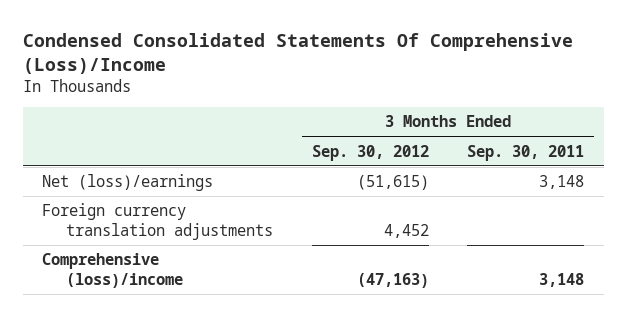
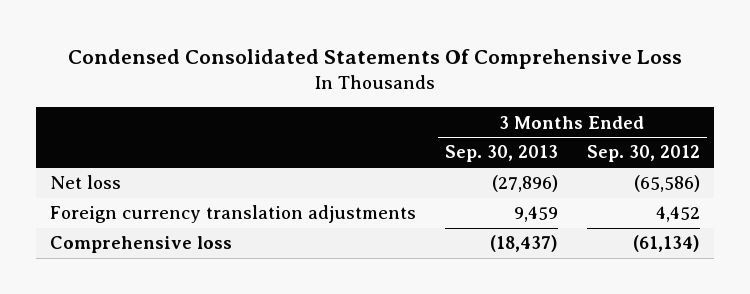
- Condensed Consolidated Statements Of Comprehensive (Loss)/Income
+ Condensed Consolidated Statements Of Comprehensive Loss
- | 3 Months Ended Sep. 30, 2012 | 3 Months Ended Sep. 30, 2011
+ | 3 Months Ended Sep. 30, 2013 | 3 Months Ended Sep. 30, 2012
- Net (loss)/earnings | (51,615) | 3,148
+ Net loss | (27,896) | (65,586)
- Comprehensive (loss)/income | (47,163) | 3,148
+ Comprehensive loss | (18,437) | (61,134)

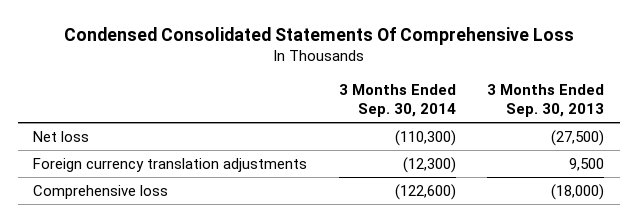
- | 3 Months Ended Sep. 30, 2013 | 3 Months Ended Sep. 30, 2012
+ | 3 Months Ended Sep. 30, 2014 | 3 Months Ended Sep. 30, 2013
- Net loss | (27,896) | (65,586)
- Foreign currency translation adjustments | 9,459 | 4,452
- Comprehensive loss | (18,437) | (61,134)
+ Net loss | (110,300) | (27,500)
+ Foreign currency translation adjustments | (12,300) | 9,500
+ Comprehensive loss | (122,600) | (18,000)

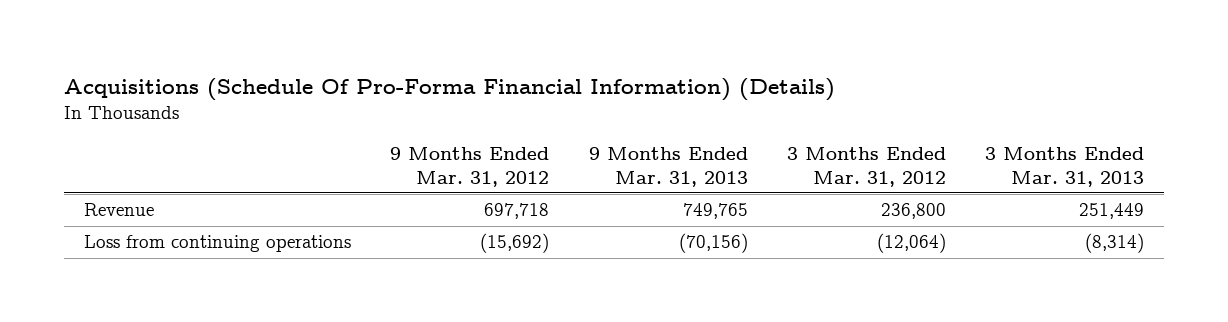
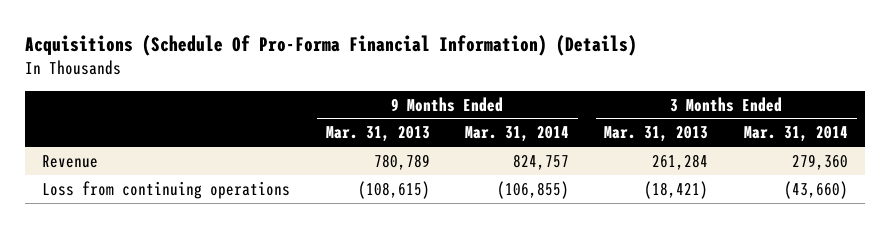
- | 9 Months Ended Mar. 31, 2012 | 9 Months Ended Mar. 31, 2013 | 3 Months Ended Mar. 31, 2012 | 3 Months Ended Mar. 31, 2013
+ | 9 Months Ended Mar. 31, 2013 | 9 Months Ended Mar. 31, 2014 | 3 Months Ended Mar. 31, 2013 | 3 Months Ended Mar. 31, 2014
- Revenue | 697,718 | 749,765 | 236,800 | 251,449
- Loss from continuing operations | (15,692) | (70,156) | (12,064) | (8,314)
+ Revenue | 780,789 | 824,757 | 261,284 | 279,360
+ Loss from continuing operations | (108,615) | (106,855) | (18,421) | (43,660)

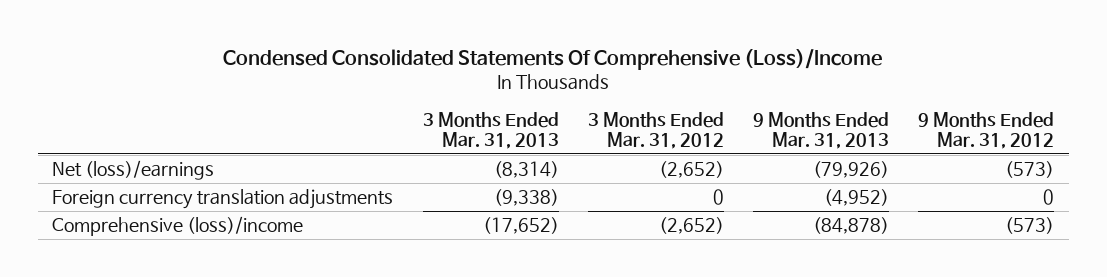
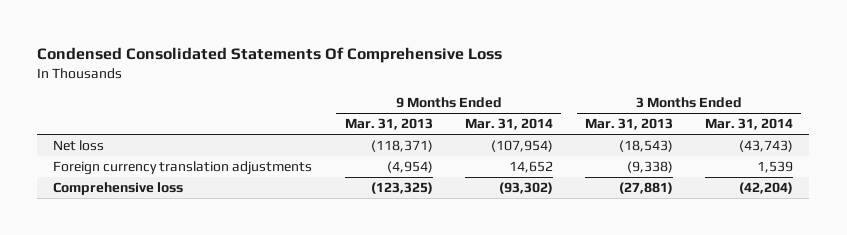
- Condensed Consolidated Statements Of Comprehensive (Loss)/Income
+ Condensed Consolidated Statements Of Comprehensive Loss
- | 3 Months Ended Mar. 31, 2013 | 3 Months Ended Mar. 31, 2012 | 9 Months Ended Mar. 31, 2013 | 9 Months Ended Mar. 31, 2012
+ | 9 Months Ended Mar. 31, 2013 | 9 Months Ended Mar. 31, 2014 | 3 Months Ended Mar. 31, 2013 | 3 Months Ended Mar. 31, 2014
- Net (loss)/earnings | (8,314) | (2,652) | (79,926) | (573)
- Foreign currency translation adjustments | (9,338) | 0 | (4,952) | 0
- Comprehensive (loss)/income | (17,652) | (2,652) | (84,878) | (573)
+ Net loss | (118,371) | (107,954) | (18,543) | (43,743)
+ Foreign currency translation adjustments | (4,954) | 14,652 | (9,338) | 1,539
+ Comprehensive loss | (123,325) | (93,302) | (27,881) | (42,204)

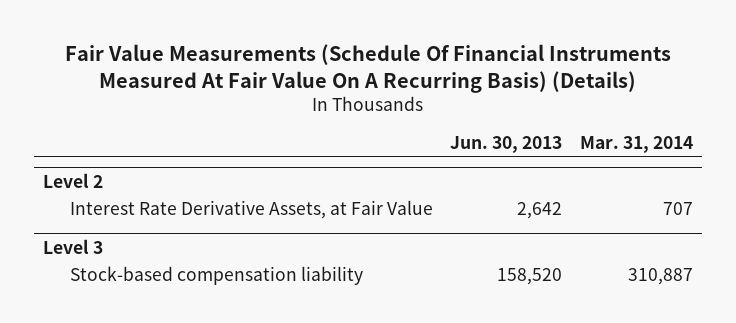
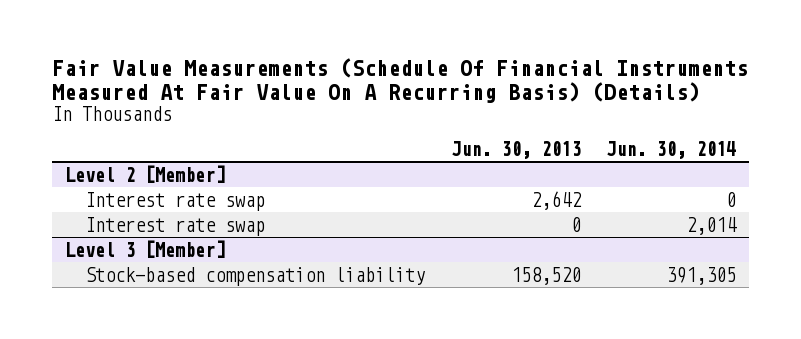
- | Jun. 30, 2013 | Mar. 31, 2014
+ | Jun. 30, 2013 | Jun. 30, 2014
- Level 2
- Interest Rate Derivative Assets, at Fair Value | 2,642 | 707
- Level 3
+ Level 2 [Member]
+ Interest rate swap | 2,642 | 0
+ Interest rate swap | 0 | 2,014
+ Level 3 [Member]

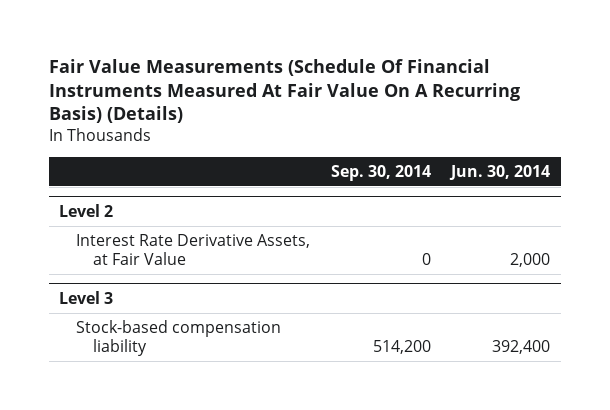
- | Jun. 30, 2013 | Jun. 30, 2014
+ | Sep. 30, 2014 | Jun. 30, 2014
- Level 2 [Member]
- Interest rate swap | 2,642 | 0
- Interest rate swap | 0 | 2,014
- Level 3 [Member]
- Stock-based compensation liability | 158,520 | 391,305
+ Level 2
+ Interest Rate Derivative Assets, at Fair Value | 0 | 2,000
+ Level 3
+ Stock-based compensation liability | 514,200 | 392,400

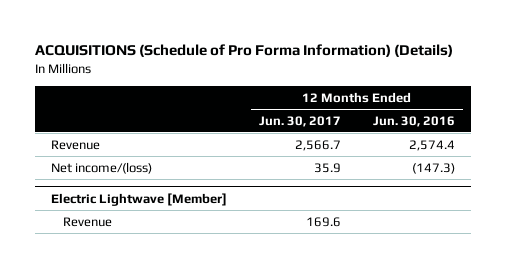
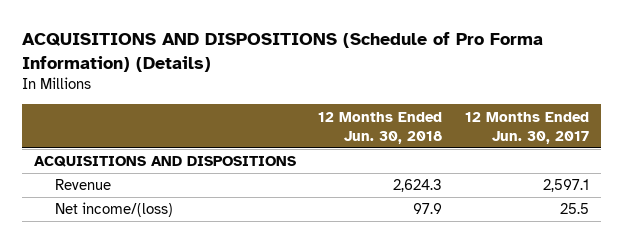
- ACQUISITIONS (Schedule of Pro Forma Information) (Details)
+ ACQUISITIONS AND DISPOSITIONS (Schedule of Pro Forma Information) (Details)
- | 12 Months Ended Jun. 30, 2017 | 12 Months Ended Jun. 30, 2016
+ | 12 Months Ended Jun. 30, 2018 | 12 Months Ended Jun. 30, 2017
- Revenue | 2,566.7 | 2,574.4
- Net income/(loss) | 35.9 | (147.3)
- Electric Lightwave [Member]
- Revenue | 169.6 |
+ ACQUISITIONS AND DISPOSITIONS
+ Revenue | 2,624.3 | 2,597.1
+ Net income/(loss) | 97.9 | 25.5

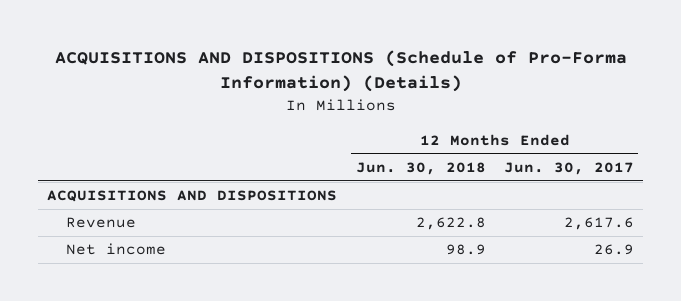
- ACQUISITIONS AND DISPOSITIONS (Schedule of Pro Forma Information) (Details)
+ ACQUISITIONS AND DISPOSITIONS (Schedule of Pro-Forma Information) (Details)
- Revenue | 2,624.3 | 2,597.1
- Net income/(loss) | 97.9 | 25.5
+ Revenue | 2,622.8 | 2,617.6
+ Net income | 98.9 | 26.9

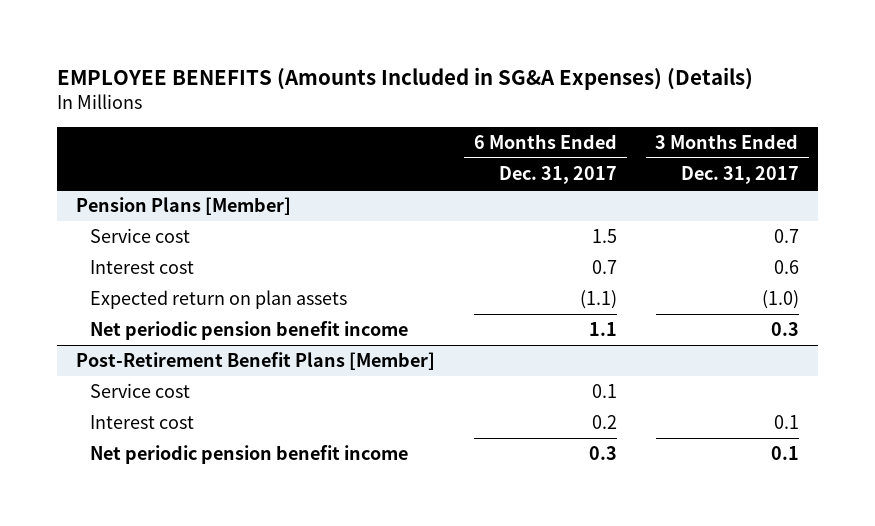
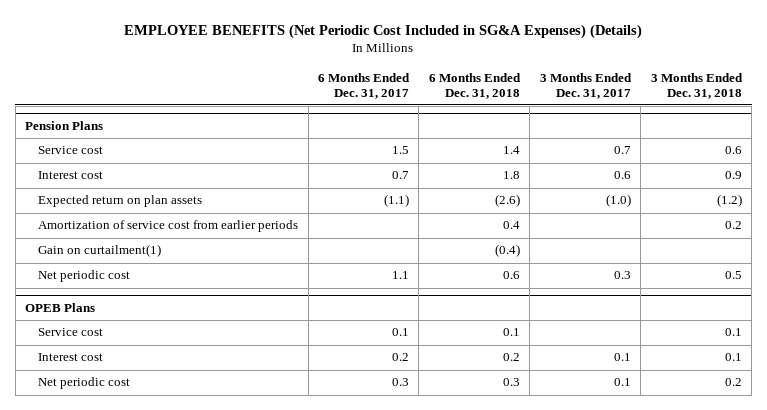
- EMPLOYEE BENEFITS (Amounts Included in SG&A Expenses) (Details)
+ EMPLOYEE BENEFITS (Net Periodic Cost Included in SG&A Expenses) (Details)
- | 6 Months Ended Dec. 31, 2017 | 3 Months Ended Dec. 31, 2017
+ | 6 Months Ended Dec. 31, 2017 | 6 Months Ended Dec. 31, 2018 | 3 Months Ended Dec. 31, 2017 | 3 Months Ended Dec. 31, 2018
- Pension Plans [Member]
+ Pension Plans
- Net periodic pension benefit income | 1.1 | 0.3
- Post-Retirement Benefit Plans [Member]
+ Amortization of service cost from earlier periods | | 0.4 | | 0.2
+ Gain on curtailment(1) | | (0.4) | |
+ Net periodic cost | 1.1 | 0.6 | 0.3 | 0.5
+ OPEB Plans
- Net periodic pension benefit income | 0.3 | 0.1
+ Net periodic cost | 0.3 | 0.3 | 0.1 | 0.2

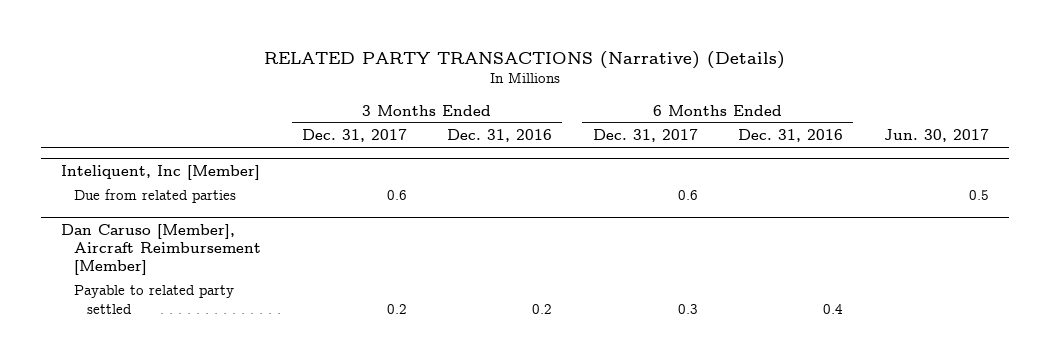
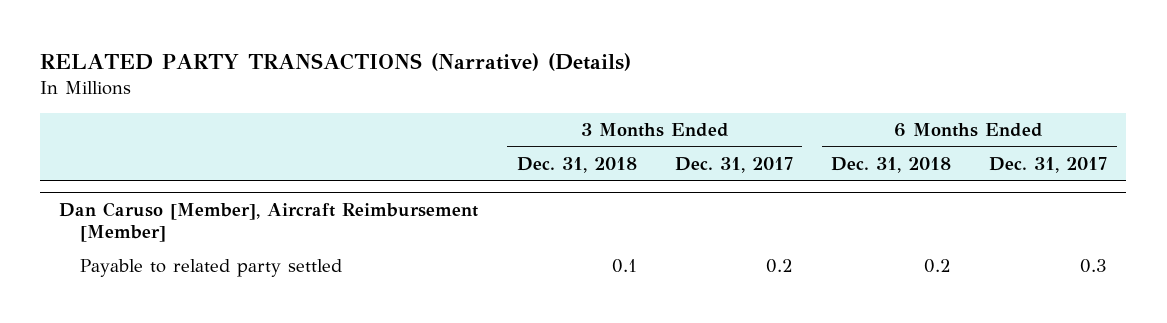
- | 3 Months Ended Dec. 31, 2017 | 3 Months Ended Dec. 31, 2016 | 6 Months Ended Dec. 31, 2017 | 6 Months Ended Dec. 31, 2016 | Jun. 30, 2017
+ | 3 Months Ended Dec. 31, 2018 | 3 Months Ended Dec. 31, 2017 | 6 Months Ended Dec. 31, 2018 | 6 Months Ended Dec. 31, 2017
- Inteliquent, Inc [Member]
- Due from related parties | 0.6 | | 0.6 | | 0.5

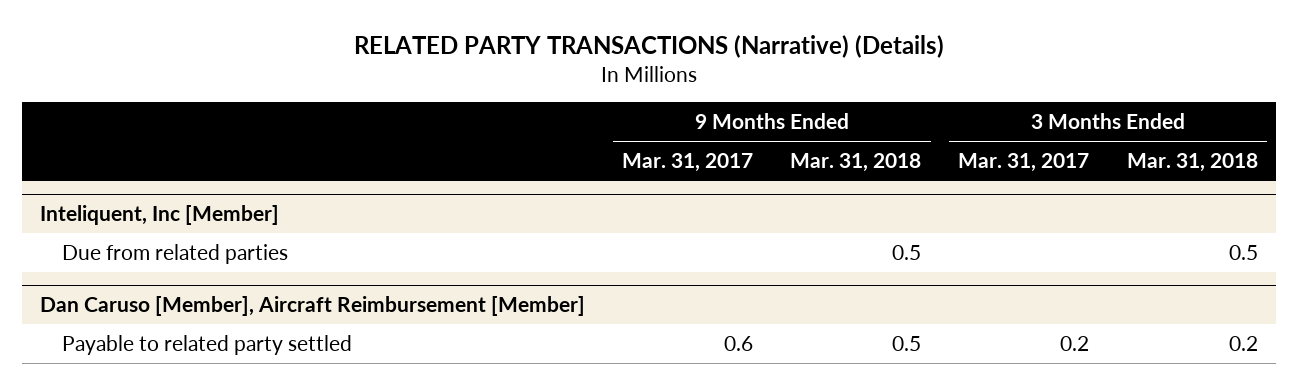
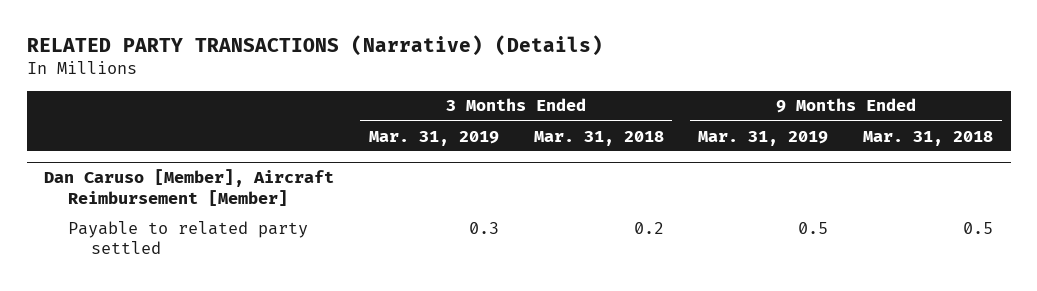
- | 9 Months Ended Mar. 31, 2017 | 9 Months Ended Mar. 31, 2018 | 3 Months Ended Mar. 31, 2017 | 3 Months Ended Mar. 31, 2018
+ | 3 Months Ended Mar. 31, 2019 | 3 Months Ended Mar. 31, 2018 | 9 Months Ended Mar. 31, 2019 | 9 Months Ended Mar. 31, 2018
- Inteliquent, Inc [Member]
- Due from related parties | | 0.5 | | 0.5

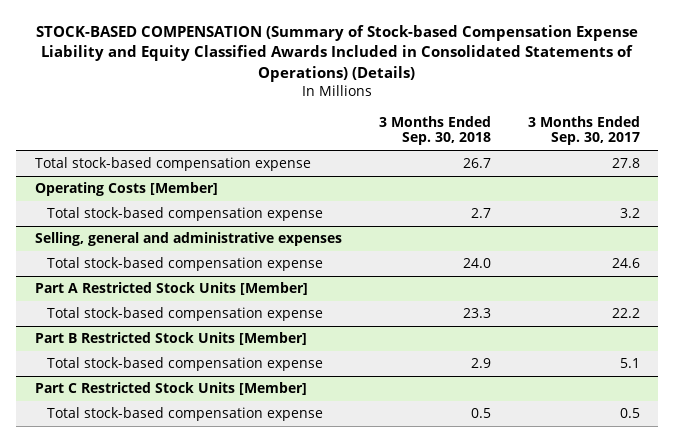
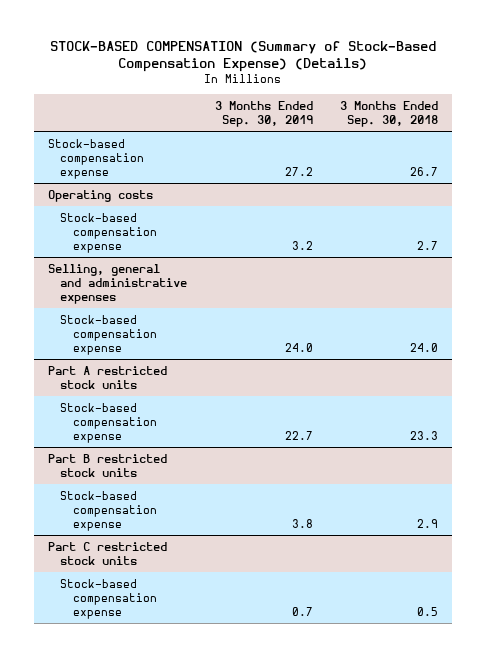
- STOCK-BASED COMPENSATION (Summary of Stock-based Compensation Expense Liability and Equity Classified Awards Included in Consolidated Statements of Operations) (Details)
+ STOCK-BASED COMPENSATION (Summary of Stock-Based Compensation Expense) (Details)
- | 3 Months Ended Sep. 30, 2018 | 3 Months Ended Sep. 30, 2017
+ | 3 Months Ended Sep. 30, 2019 | 3 Months Ended Sep. 30, 2018
- Total stock-based compensation expense | 26.7 | 27.8
- Operating Costs [Member]
- Total stock-based compensation expense | 2.7 | 3.2
+ Stock-based compensation expense | 27.2 | 26.7
+ Operating costs
+ Stock-based compensation expense | 3.2 | 2.7
@ Selling, general and administrative expenses
- Total stock-based compensation expense | 24.0 | 24.6
- Part A Restricted Stock Units [Member]
- Total stock-based compensation expense | 23.3 | 22.2
- Part B Restricted Stock Units [Member]
- Total stock-based compensation expense | 2.9 | 5.1
- Part C Restricted Stock Units [Member]
- Total stock-based compensation expense | 0.5 | 0.5
@ Selling, general and administrative expenses
+ Stock-based compensation expense | 24.0 | 24.0
+ Part A restricted stock units
+ Stock-based compensation expense | 22.7 | 23.3
+ Part B restricted stock units
+ Stock-based compensation expense | 3.8 | 2.9
+ Part C restricted stock units
+ Stock-based compensation expense | 0.7 | 0.5

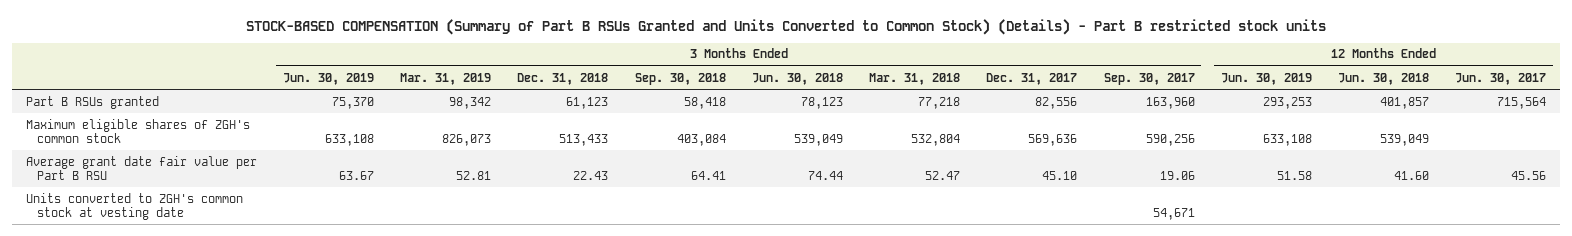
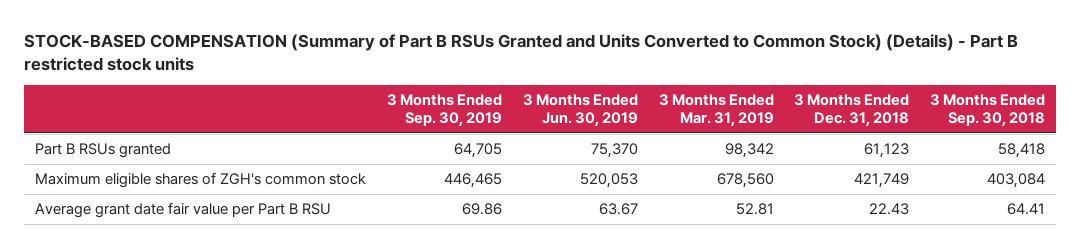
- | 3 Months Ended Jun. 30, 2019 | 3 Months Ended Mar. 31, 2019 | 3 Months Ended Dec. 31, 2018 | 3 Months Ended Sep. 30, 2018 | 3 Months Ended Jun. 30, 2018 | 3 Months Ended Mar. 31, 2018 | 3 Months Ended Dec. 31, 2017 | 3 Months Ended Sep. 30, 2017 | 12 Months Ended Jun. 30, 2019 | 12 Months Ended Jun. 30, 2018 | 12 Months Ended Jun. 30, 2017
+ | 3 Months Ended Sep. 30, 2019 | 3 Months Ended Jun. 30, 2019 | 3 Months Ended Mar. 31, 2019 | 3 Months Ended Dec. 31, 2018 | 3 Months Ended Sep. 30, 2018
- Maximum eligible shares of ZGH's common stock | 633,108 | 826,073 | 513,433 | 403,084 | 539,049 | 532,804 | 569,636 | 590,256 | 633,108 | 539,049 |
+ Maximum eligible shares of ZGH's common stock | 446,465 | 520,053 | 678,560 | 421,749 | 403,084
- Units converted to ZGH's common stock at vesting date | | | | | | | | 54,671 | | |

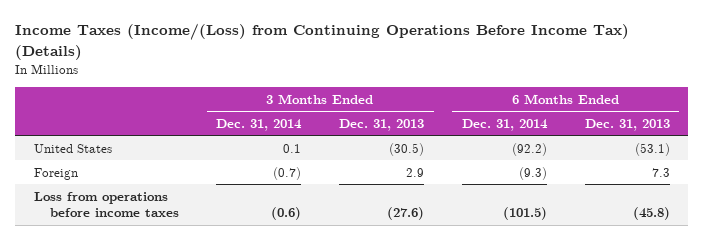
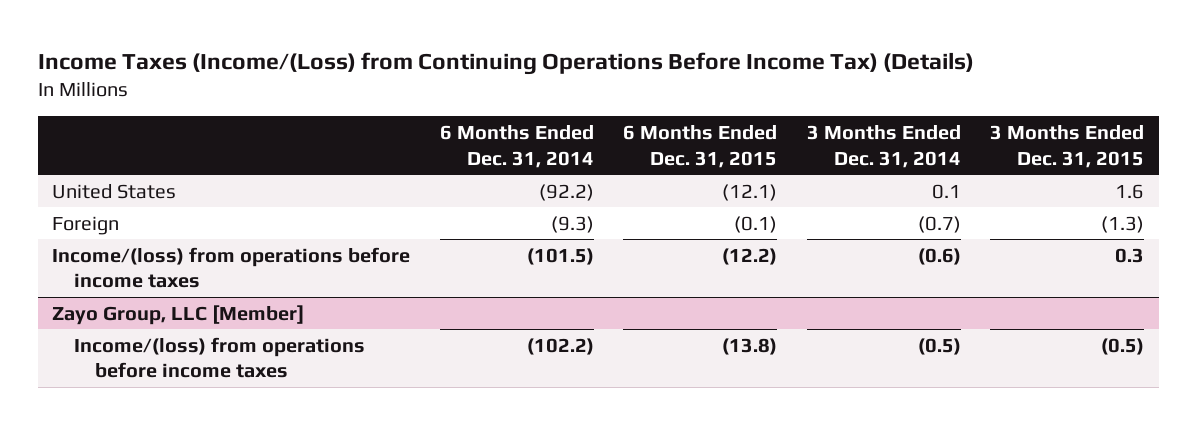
- | 3 Months Ended Dec. 31, 2014 | 3 Months Ended Dec. 31, 2013 | 6 Months Ended Dec. 31, 2014 | 6 Months Ended Dec. 31, 2013
+ | 6 Months Ended Dec. 31, 2014 | 6 Months Ended Dec. 31, 2015 | 3 Months Ended Dec. 31, 2014 | 3 Months Ended Dec. 31, 2015
- Loss from operations before income taxes | (0.6) | (27.6) | (101.5) | (45.8)
+ Income/(loss) from operations before income taxes | (101.5) | (12.2) | (0.6) | 0.3
+ Zayo Group, LLC [Member]
+ Income/(loss) from operations before income taxes | (102.2) | (13.8) | (0.5) | (0.5)

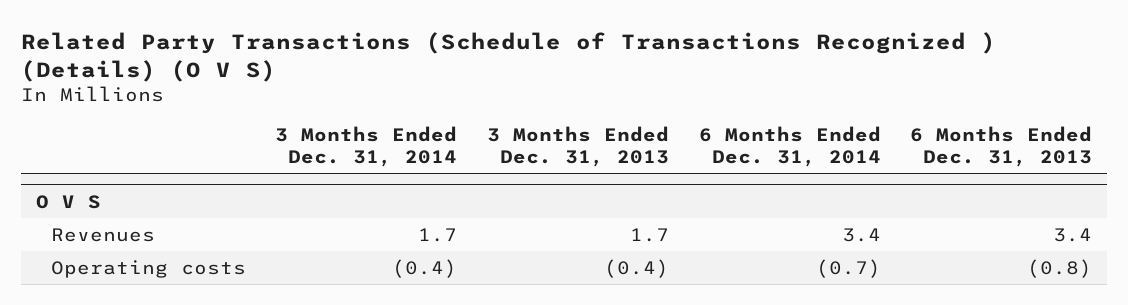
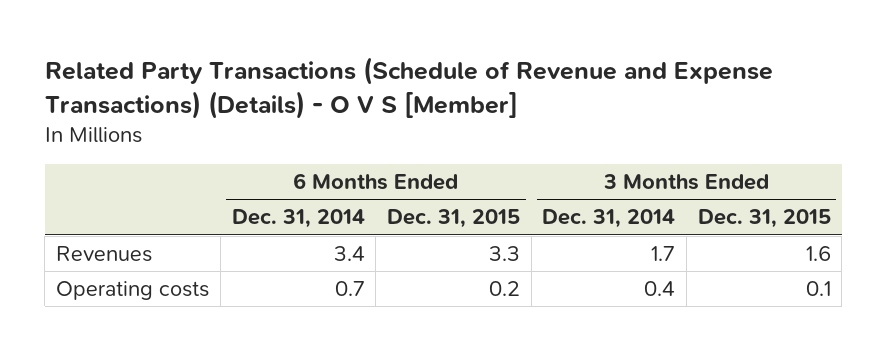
- Related Party Transactions (Schedule of Transactions Recognized ) (Details) (O V S)
+ Related Party Transactions (Schedule of Revenue and Expense Transactions) (Details) - O V S [Member]
- | 3 Months Ended Dec. 31, 2014 | 3 Months Ended Dec. 31, 2013 | 6 Months Ended Dec. 31, 2014 | 6 Months Ended Dec. 31, 2013
+ | 6 Months Ended Dec. 31, 2014 | 6 Months Ended Dec. 31, 2015 | 3 Months Ended Dec. 31, 2014 | 3 Months Ended Dec. 31, 2015
- O V S
- Operating costs | (0.4) | (0.4) | (0.7) | (0.8)
+ Operating costs | 0.7 | 0.2 | 0.4 | 0.1

